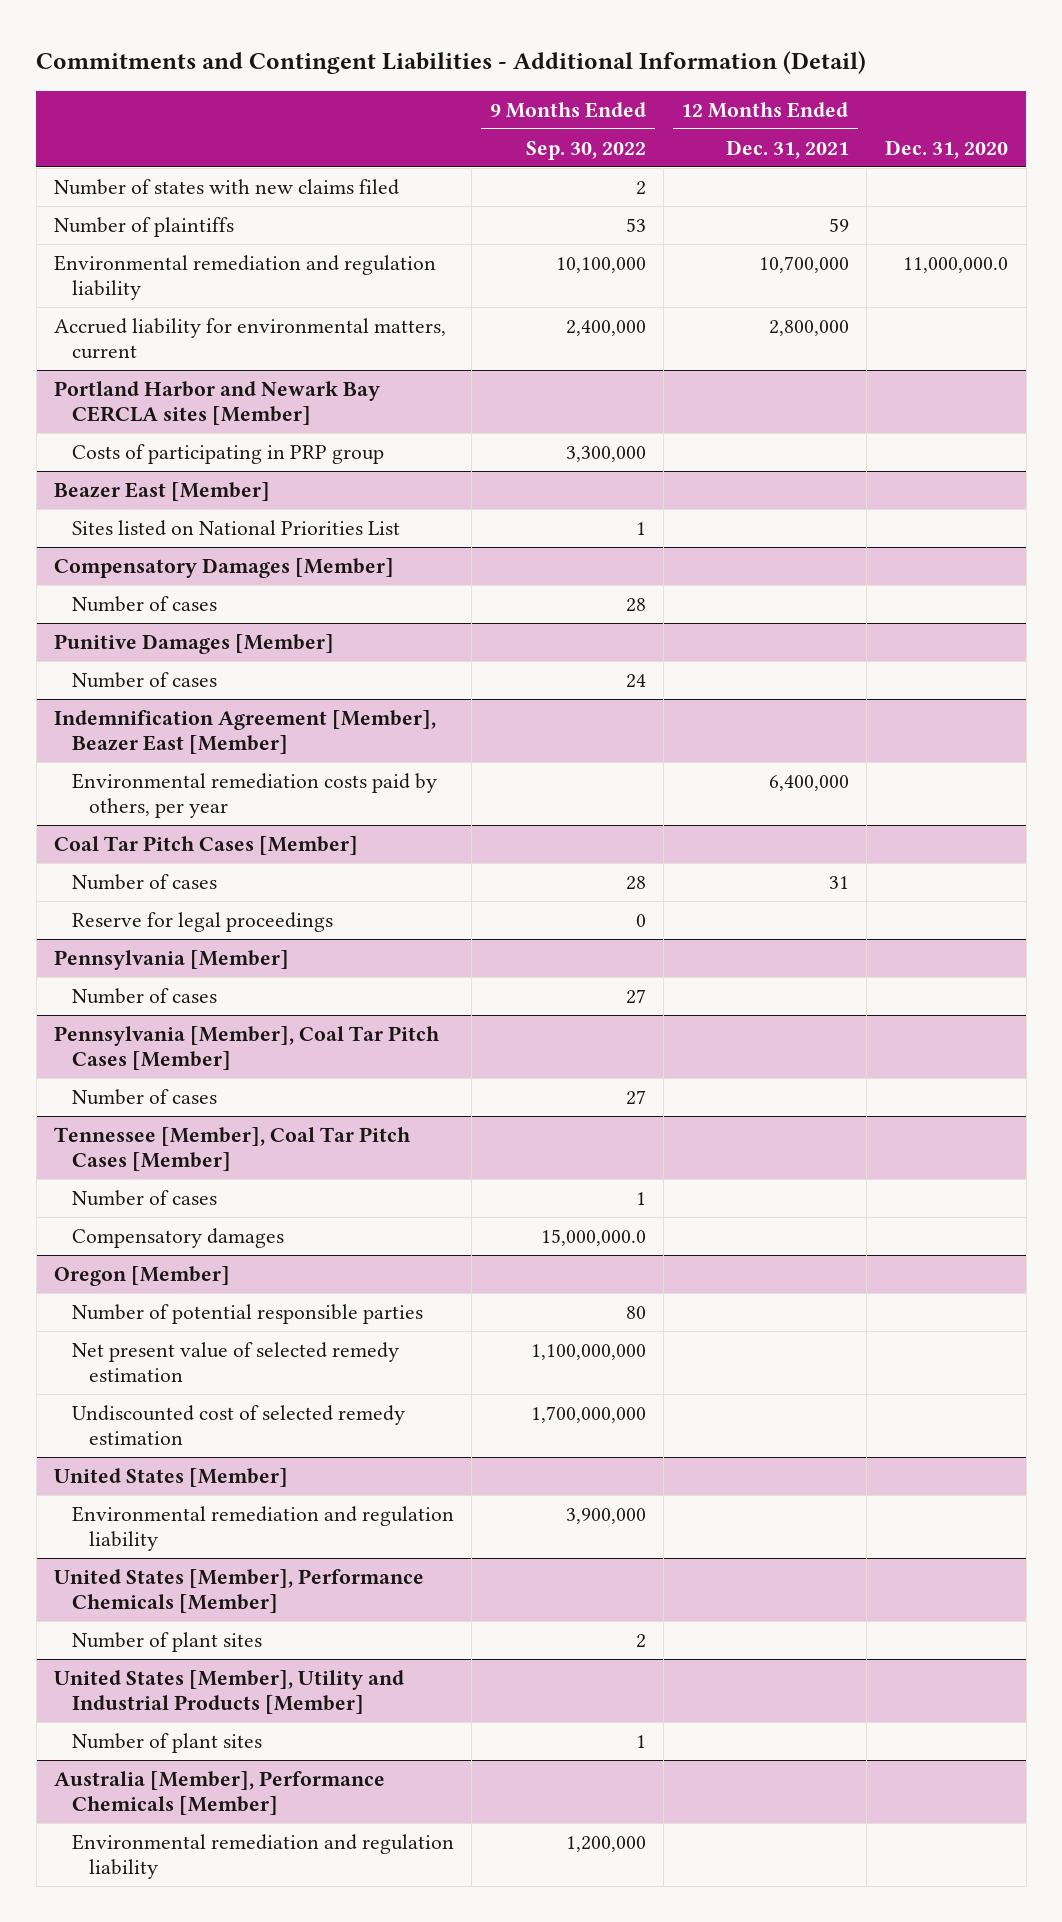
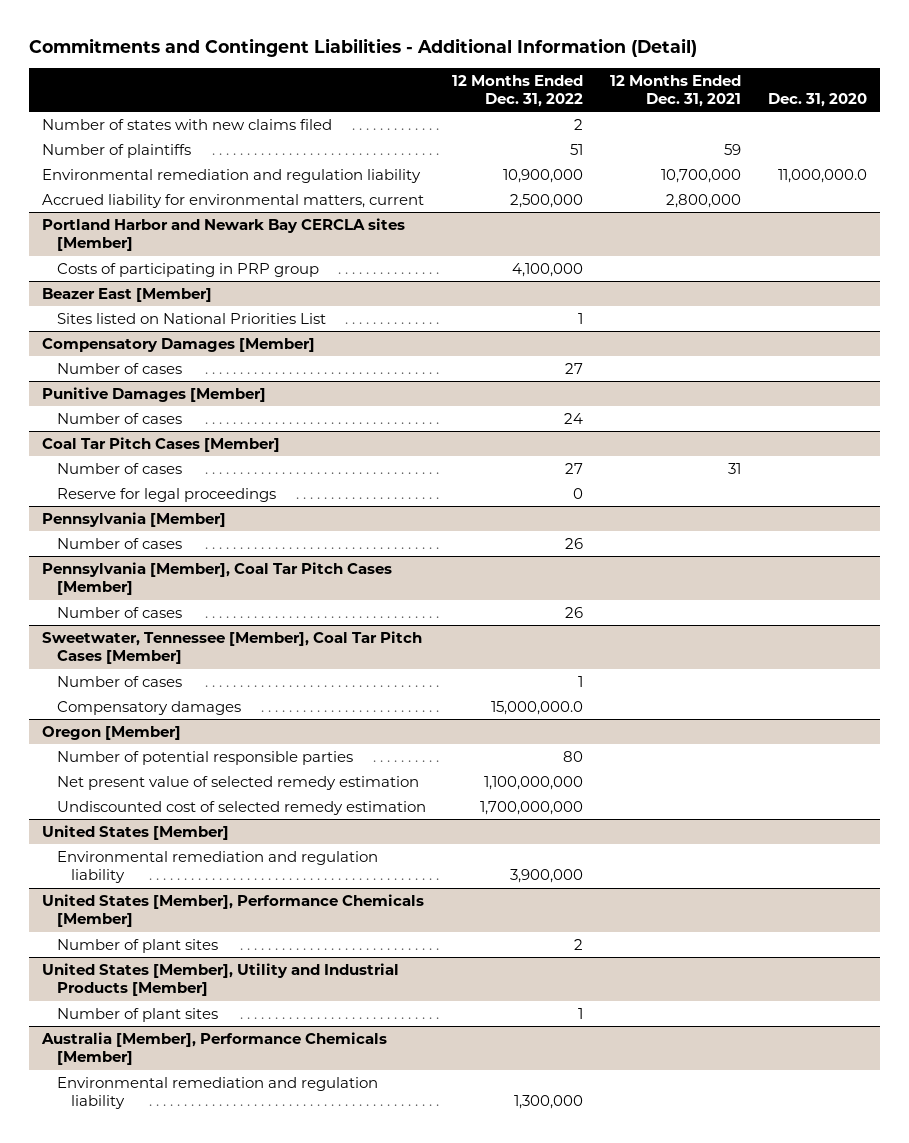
- | 9 Months Ended Sep. 30, 2022 | 12 Months Ended Dec. 31, 2021 | Dec. 31, 2020
+ | 12 Months Ended Dec. 31, 2022 | 12 Months Ended Dec. 31, 2021 | Dec. 31, 2020
- Indemnification Agreement [Member], Beazer East [Member]
- Environmental remediation costs paid by others, per year | | 6,400,000 |
- Tennessee [Member], Coal Tar Pitch Cases [Member]
+ Sweetwater, Tennessee [Member], Coal Tar Pitch Cases [Member]

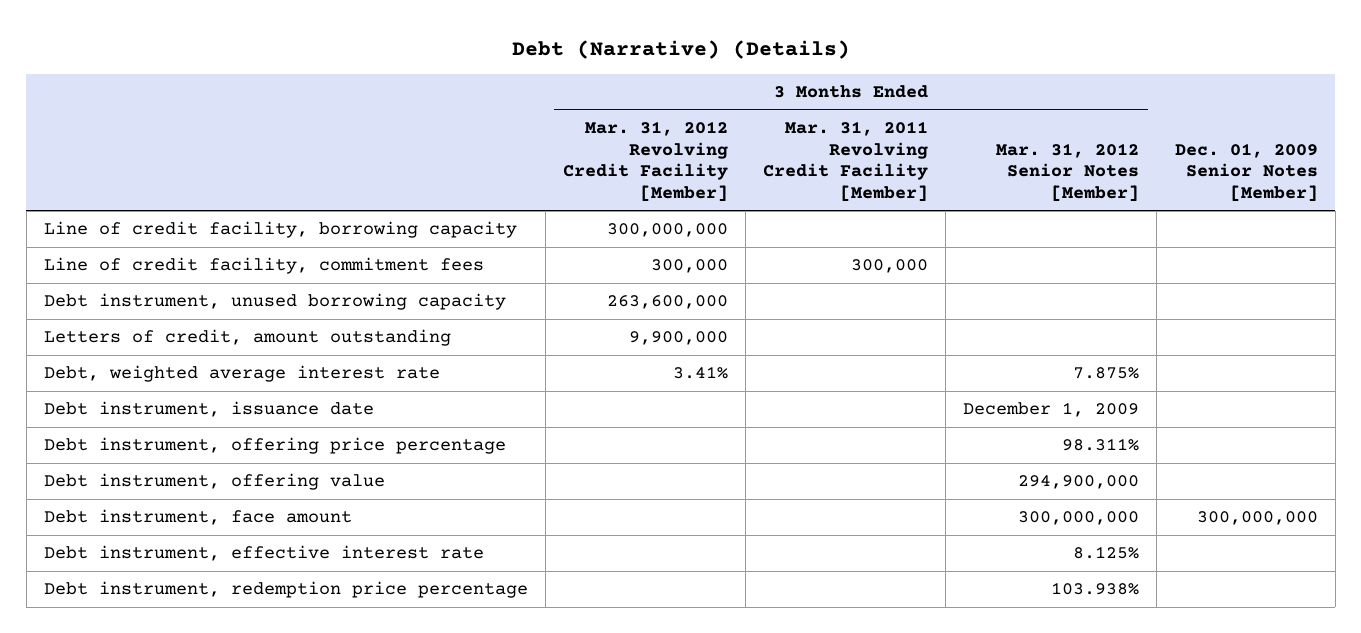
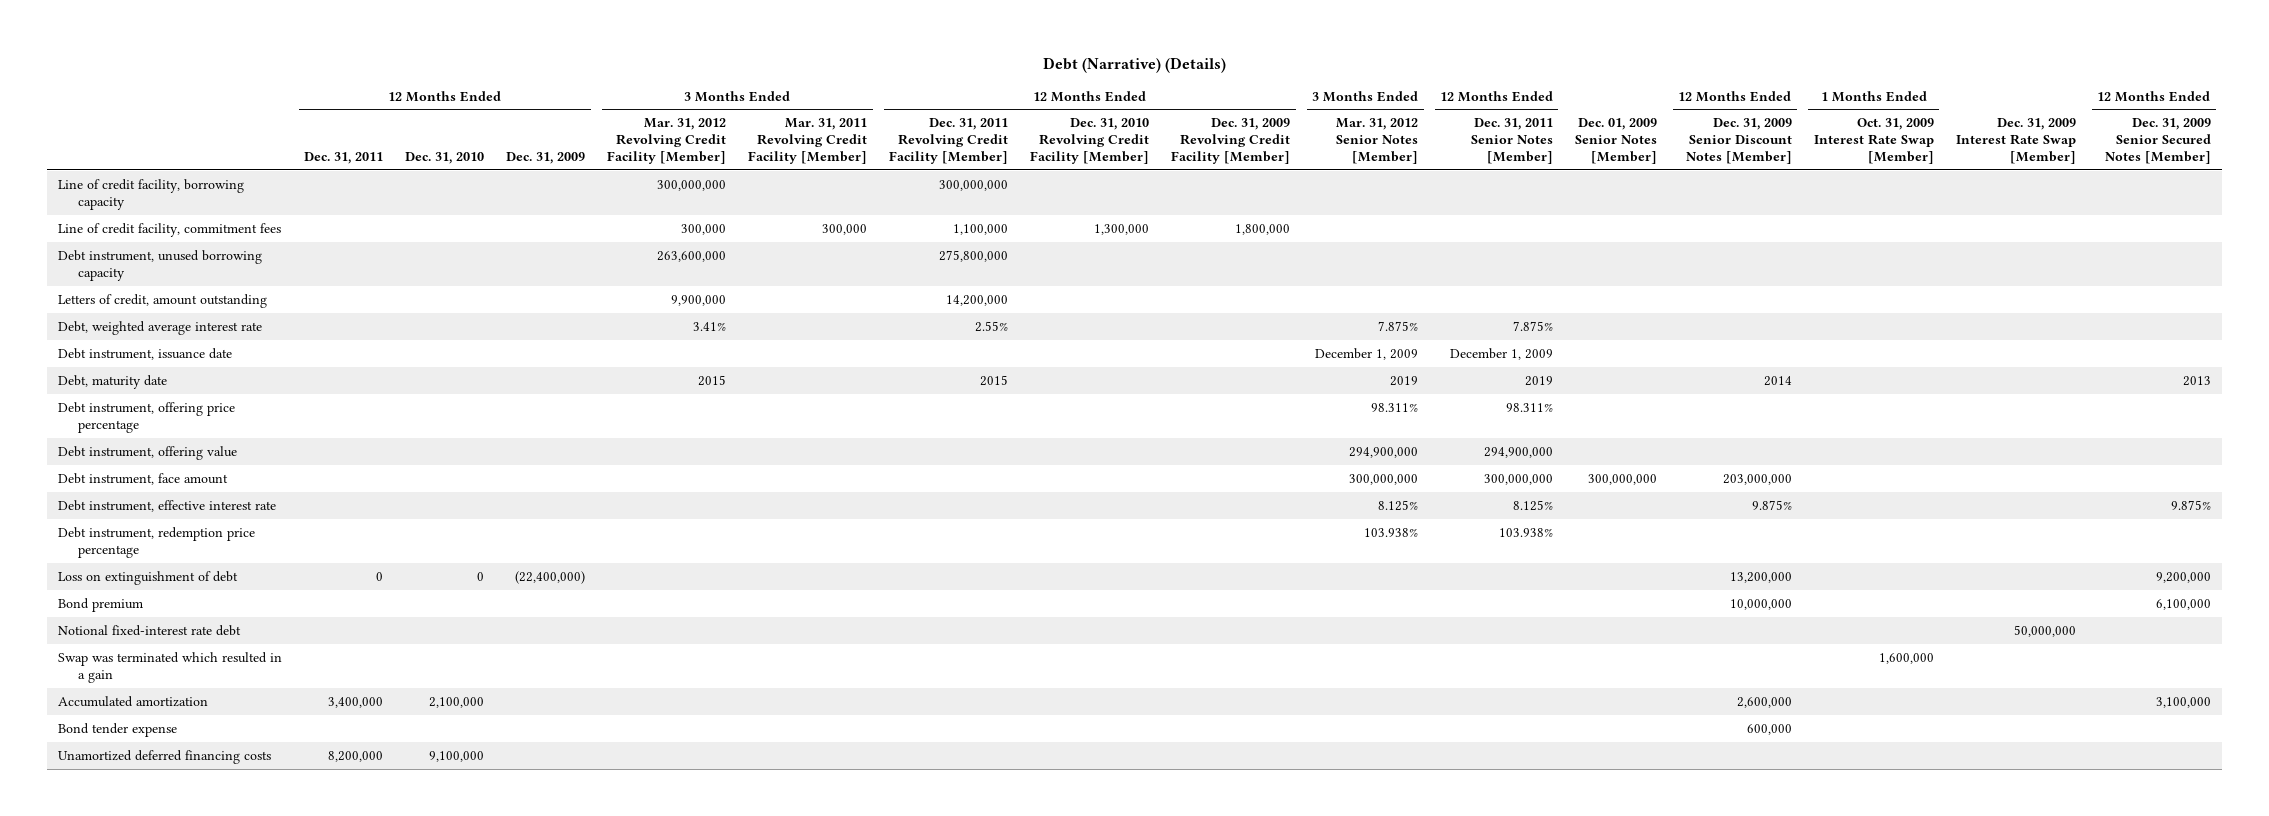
- | 3 Months Ended Mar. 31, 2012 Revolving Credit Facility [Member] | 3 Months Ended Mar. 31, 2011 Revolving Credit Facility [Member] | 3 Months Ended Mar. 31, 2012 Senior Notes [Member] | Dec. 01, 2009 Senior Notes [Member]
+ | 12 Months Ended Dec. 31, 2011 | 12 Months Ended Dec. 31, 2010 | 12 Months Ended Dec. 31, 2009 | 3 Months Ended Mar. 31, 2012 Revolving Credit Facility [Member] | 3 Months Ended Mar. 31, 2011 Revolving Credit Facility [Member] | 12 Months Ended Dec. 31, 2011 Revolving Credit Facility [Member] | 12 Months Ended Dec. 31, 2010 Revolving Credit Facility [Member] | 12 Months Ended Dec. 31, 2009 Revolving Credit Facility [Member] | 3 Months Ended Mar. 31, 2012 Senior Notes [Member] | 12 Months Ended Dec. 31, 2011 Senior Notes [Member] | Dec. 01, 2009 Senior Notes [Member] | 12 Months Ended Dec. 31, 2009 Senior Discount Notes [Member] | 1 Months Ended Oct. 31, 2009 Interest Rate Swap [Member] | Dec. 31, 2009 Interest Rate Swap [Member] | 12 Months Ended Dec. 31, 2009 Senior Secured Notes [Member]
+ Debt, maturity date | | | | 2015 | | 2015 | | | 2019 | 2019 | | 2014 | | | 2013
+ Loss on extinguishment of debt | 0 | 0 | (22,400,000) | | | | | | | | | 13,200,000 | | | 9,200,000
+ Bond premium | | | | | | | | | | | | 10,000,000 | | | 6,100,000
+ Notional fixed-interest rate debt | | | | | | | | | | | | | | 50,000,000 |
+ Swap was terminated which resulted in a gain | | | | | | | | | | | | | 1,600,000 | |
+ Accumulated amortization | 3,400,000 | 2,100,000 | | | | | | | | | | 2,600,000 | | | 3,100,000
+ Bond tender expense | | | | | | | | | | | | 600,000 | | |
+ Unamortized deferred financing costs | 8,200,000 | 9,100,000 | | | | | | | | | | | | |

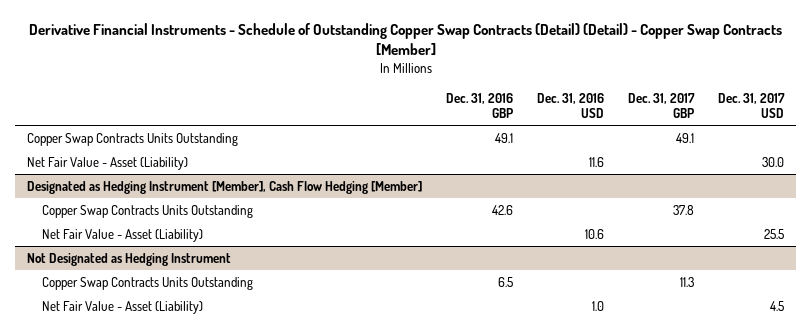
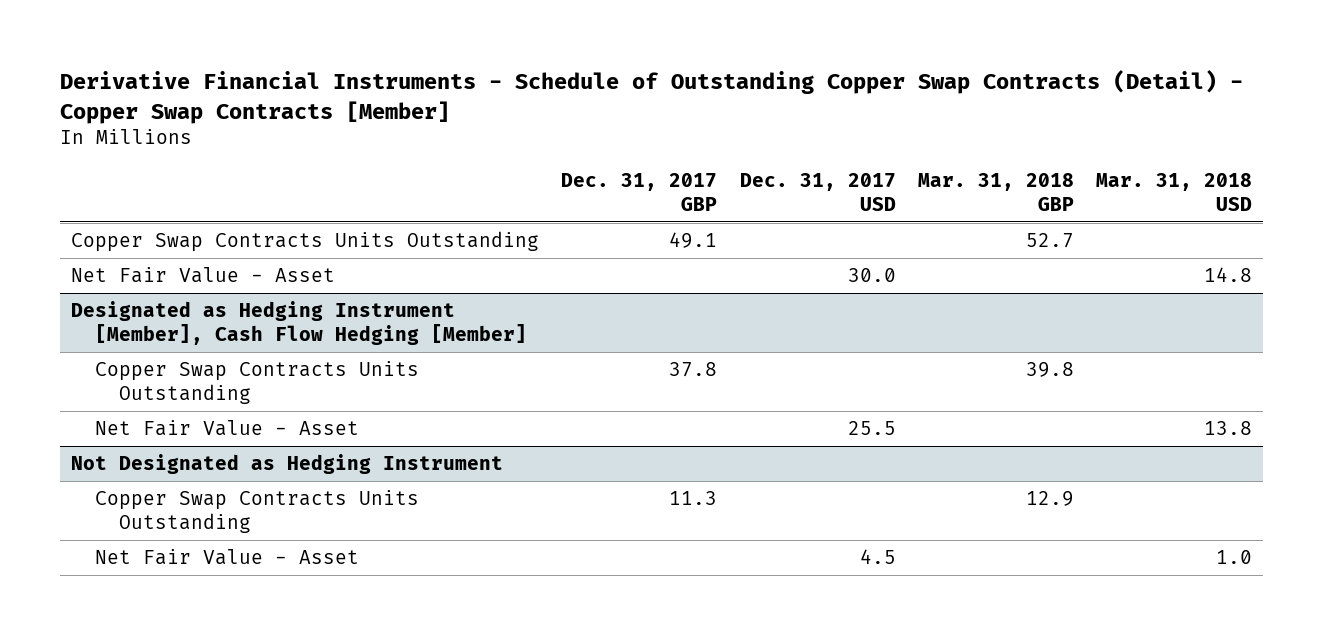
- Derivative Financial Instruments - Schedule of Outstanding Copper Swap Contracts (Detail) (Detail) - Copper Swap Contracts [Member]
+ Derivative Financial Instruments - Schedule of Outstanding Copper Swap Contracts (Detail) - Copper Swap Contracts [Member]
- | Dec. 31, 2016 GBP | Dec. 31, 2016 USD | Dec. 31, 2017 GBP | Dec. 31, 2017 USD
+ | Dec. 31, 2017 GBP | Dec. 31, 2017 USD | Mar. 31, 2018 GBP | Mar. 31, 2018 USD
- Net Fair Value - Asset (Liability) | | 11.6 | | 30.0
+ Net Fair Value - Asset | | 30.0 | | 14.8
@ Designated as Hedging Instrument [Member], Cash Flow Hedging [Member]
- Net Fair Value - Asset (Liability) | | 10.6 | | 25.5
+ Net Fair Value - Asset | | 25.5 | | 13.8
@ Not Designated as Hedging Instrument
- Net Fair Value - Asset (Liability) | | 1.0 | | 4.5
+ Net Fair Value - Asset | | 4.5 | | 1.0

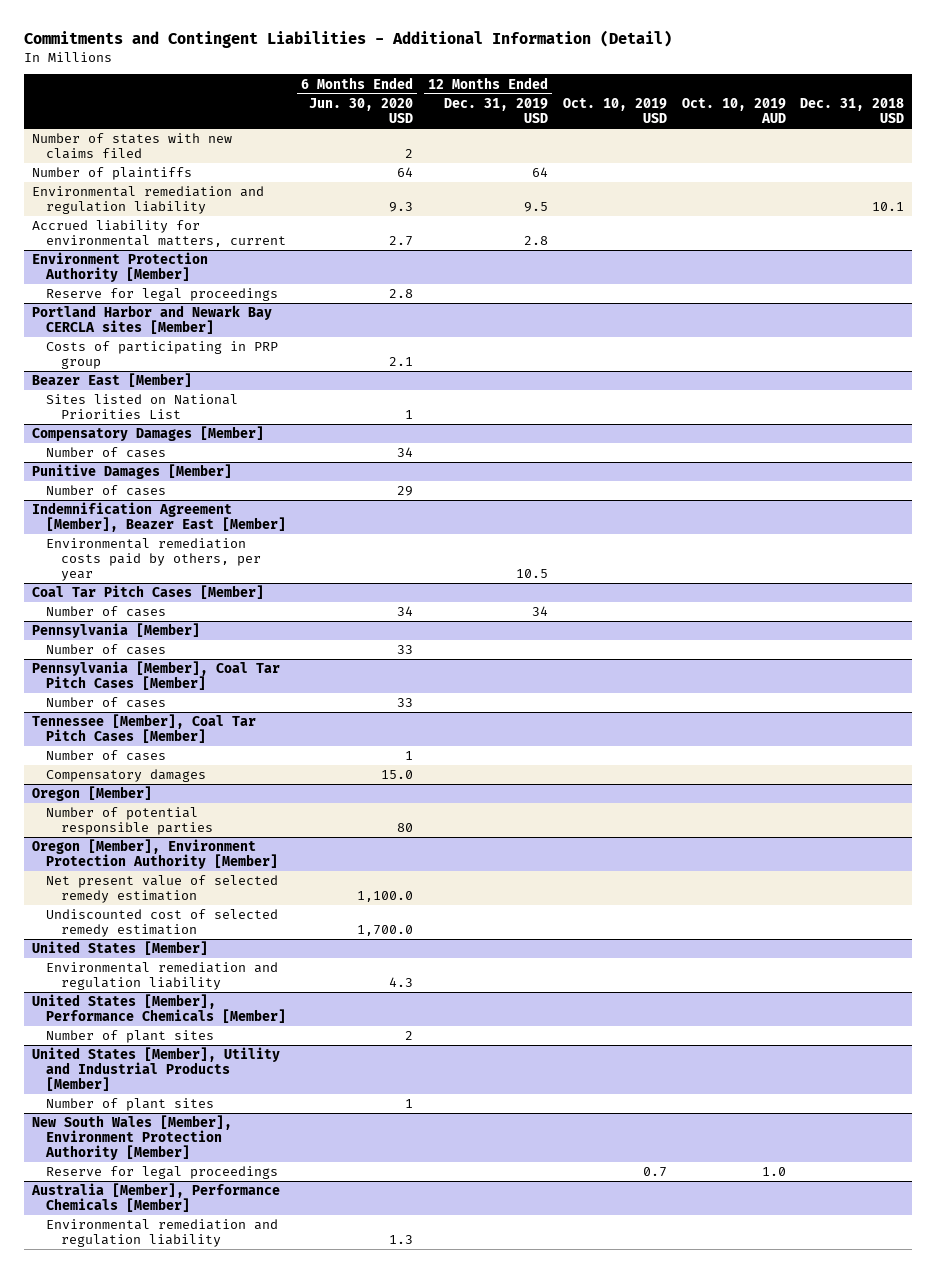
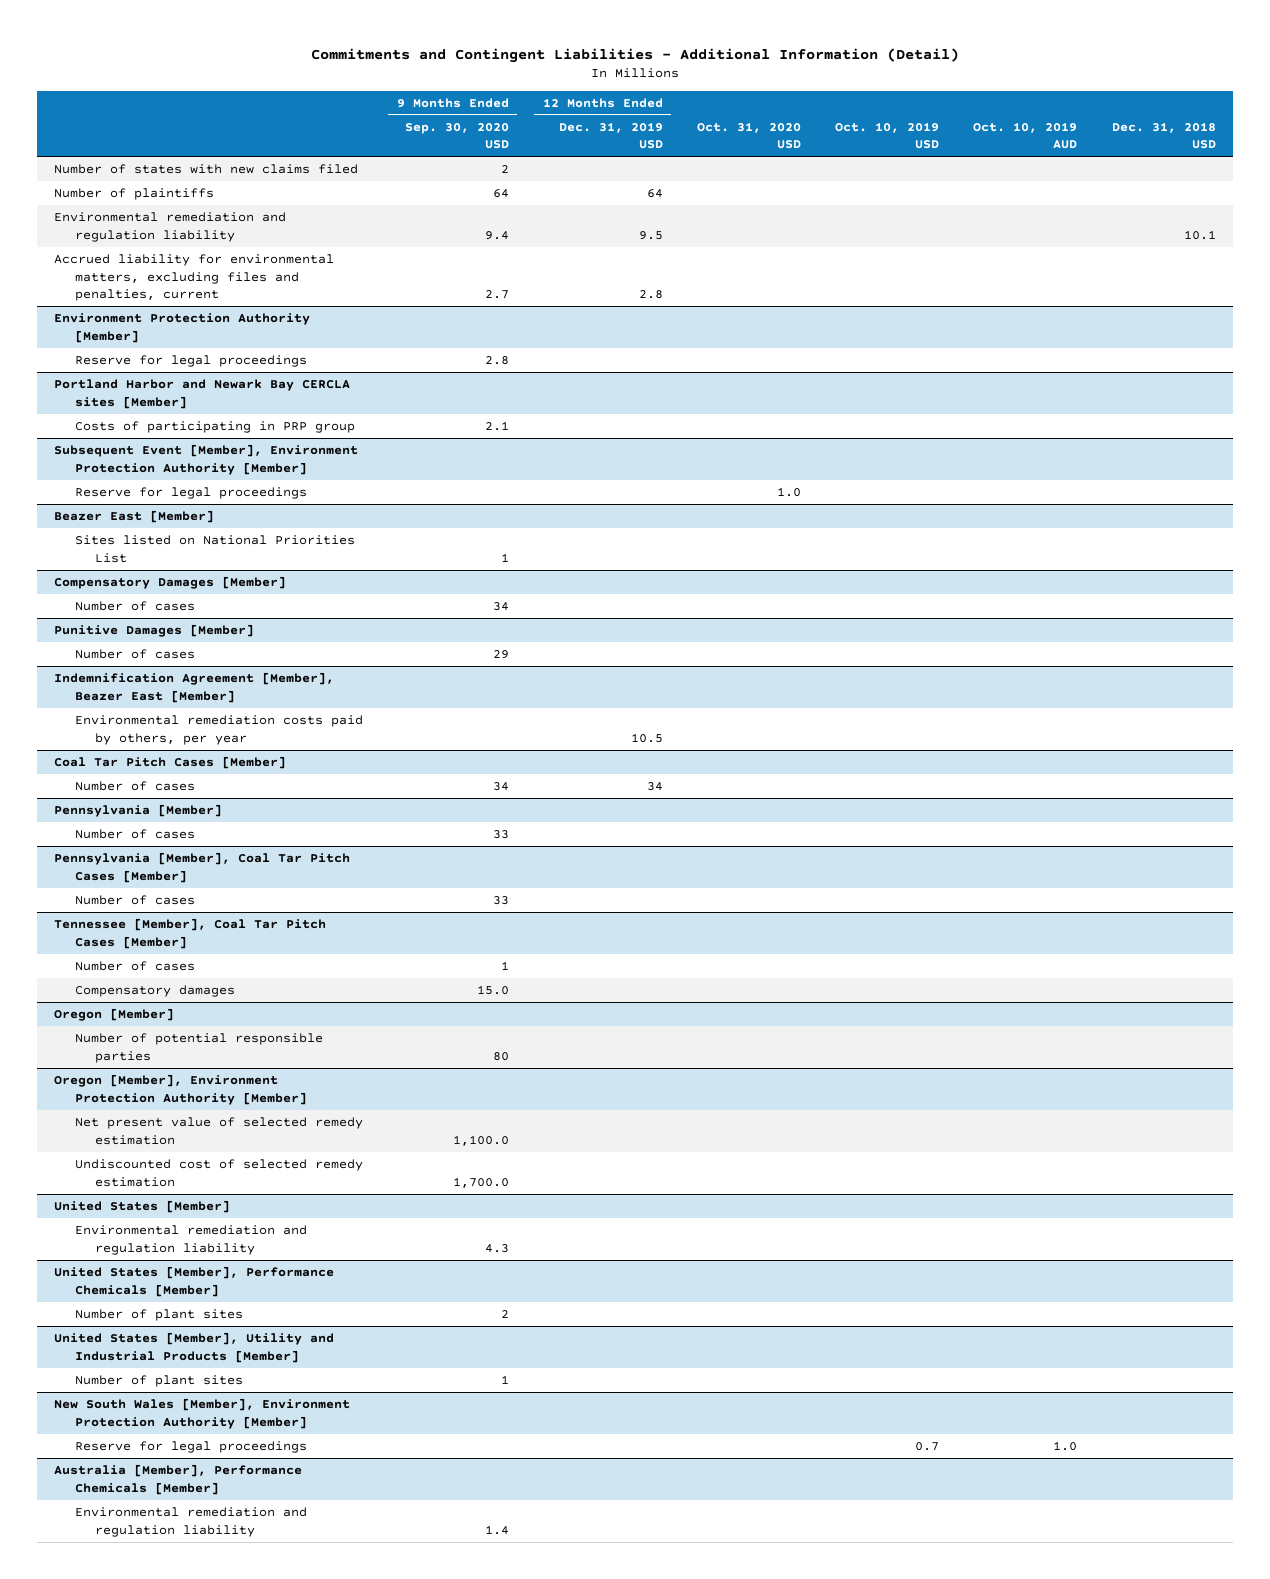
- | 6 Months Ended Jun. 30, 2020 USD | 12 Months Ended Dec. 31, 2019 USD | Oct. 10, 2019 USD | Oct. 10, 2019 AUD | Dec. 31, 2018 USD
+ | 9 Months Ended Sep. 30, 2020 USD | 12 Months Ended Dec. 31, 2019 USD | Oct. 31, 2020 USD | Oct. 10, 2019 USD | Oct. 10, 2019 AUD | Dec. 31, 2018 USD
- Accrued liability for environmental matters, current | 2.7 | 2.8 | | |
+ Accrued liability for environmental matters, excluding files and penalties, current | 2.7 | 2.8 | | | |
+ Subsequent Event [Member], Environment Protection Authority [Member]
+ Reserve for legal proceedings | | | 1.0 | | |

